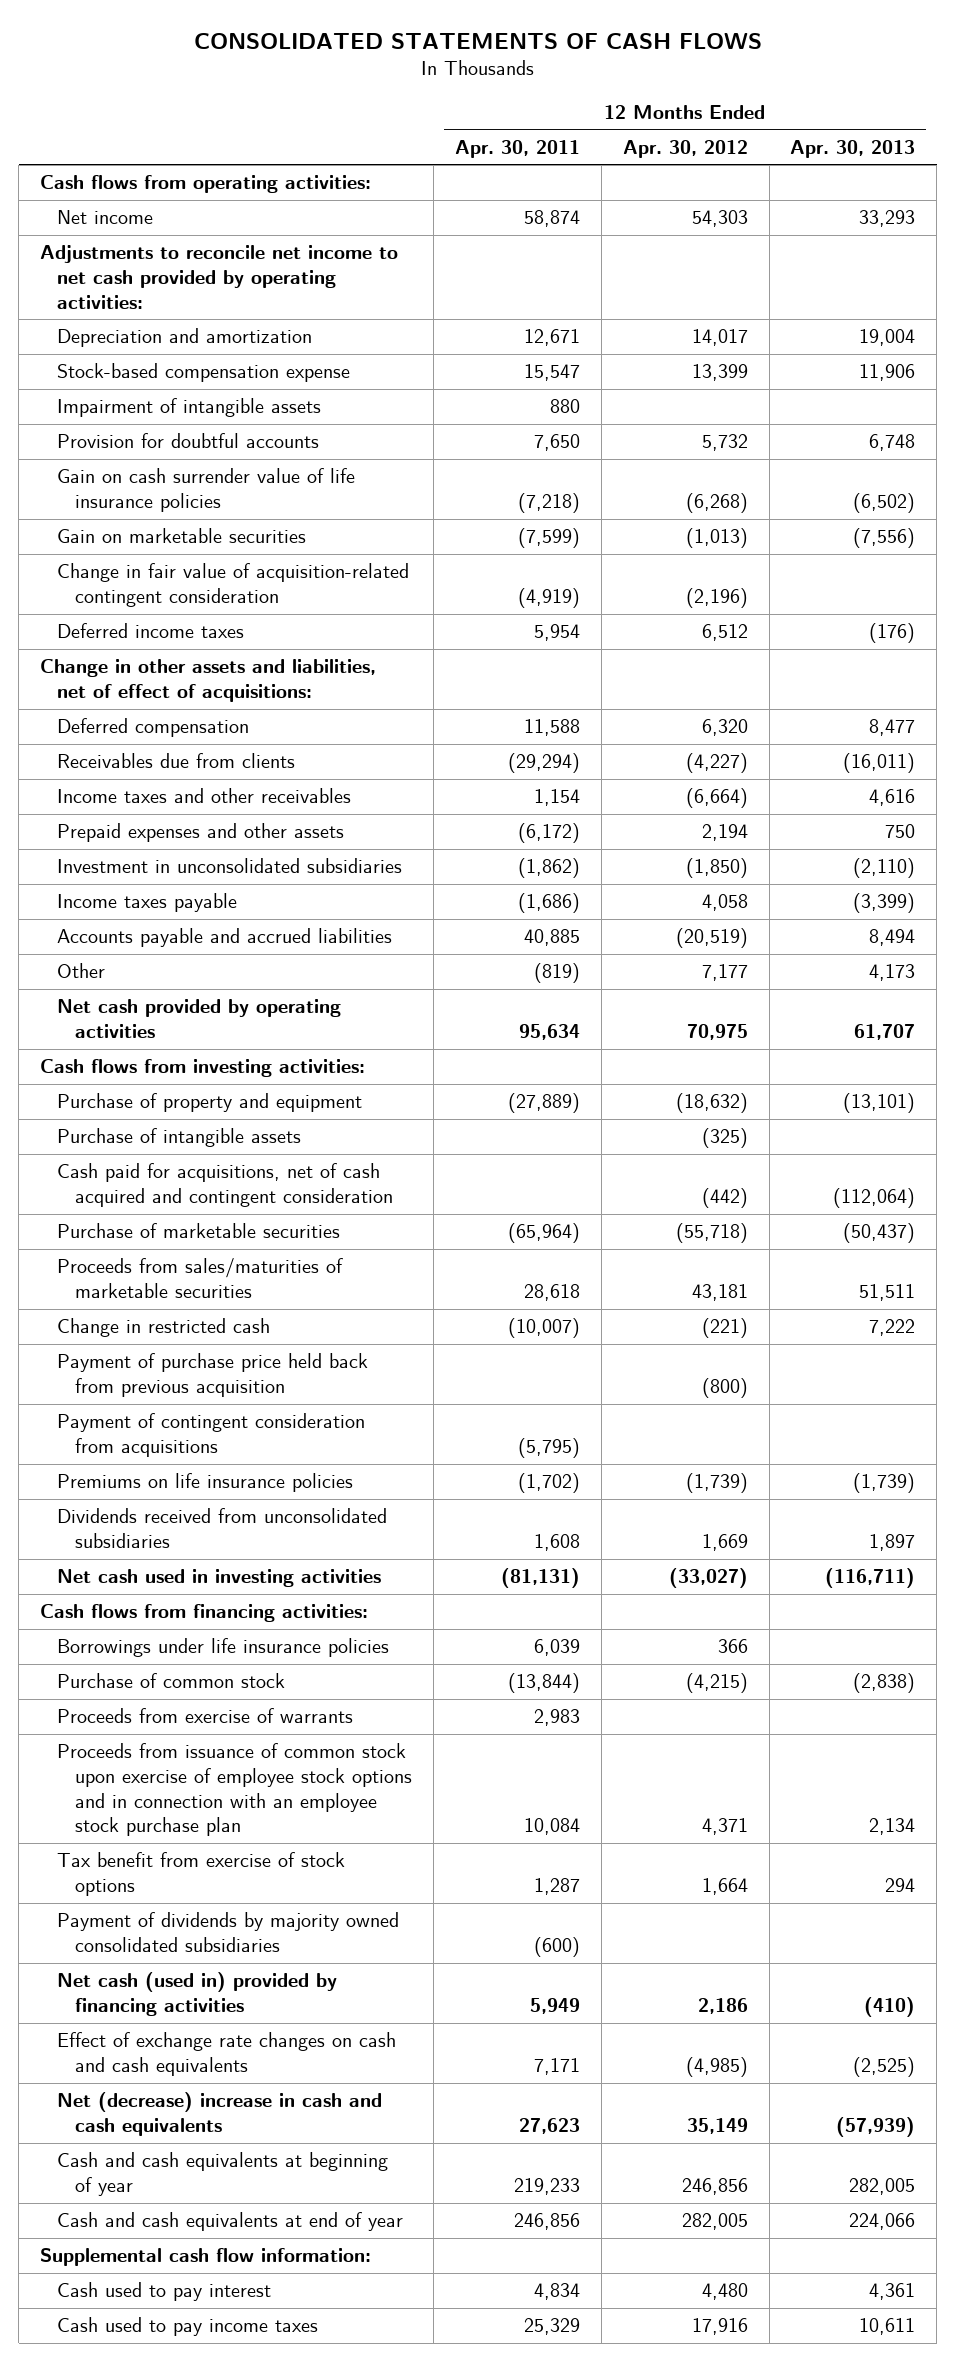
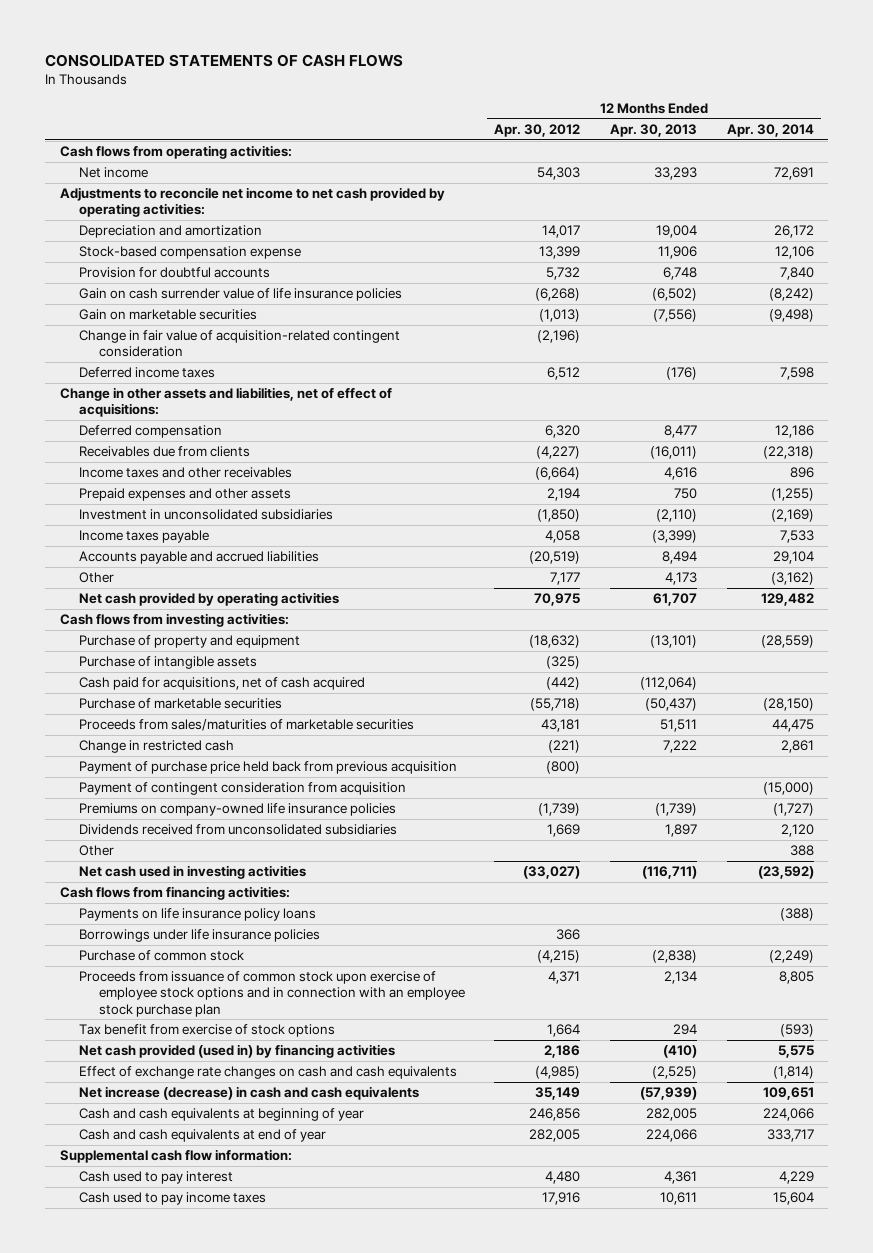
- | 12 Months Ended Apr. 30, 2011 | 12 Months Ended Apr. 30, 2012 | 12 Months Ended Apr. 30, 2013
+ | 12 Months Ended Apr. 30, 2012 | 12 Months Ended Apr. 30, 2013 | 12 Months Ended Apr. 30, 2014
- Impairment of intangible assets | 880 | |
- Cash paid for acquisitions, net of cash acquired and contingent consideration | | (442) | (112,064)
+ Cash paid for acquisitions, net of cash acquired | (442) | (112,064) |
- Payment of contingent consideration from acquisitions | (5,795) | |
- Premiums on life insurance policies | (1,702) | (1,739) | (1,739)
+ Payment of contingent consideration from acquisition | | | (15,000)
+ Premiums on company-owned life insurance policies | (1,739) | (1,739) | (1,727)
+ Other | | | 388
+ Payments on life insurance policy loans | | | (388)
- Proceeds from exercise of warrants | 2,983 | |
- Payment of dividends by majority owned consolidated subsidiaries | (600) | |
- Net cash (used in) provided by financing activities | 5,949 | 2,186 | (410)
+ Net cash provided (used in) by financing activities | 2,186 | (410) | 5,575
- Net (decrease) increase in cash and cash equivalents | 27,623 | 35,149 | (57,939)
+ Net increase (decrease) in cash and cash equivalents | 35,149 | (57,939) | 109,651

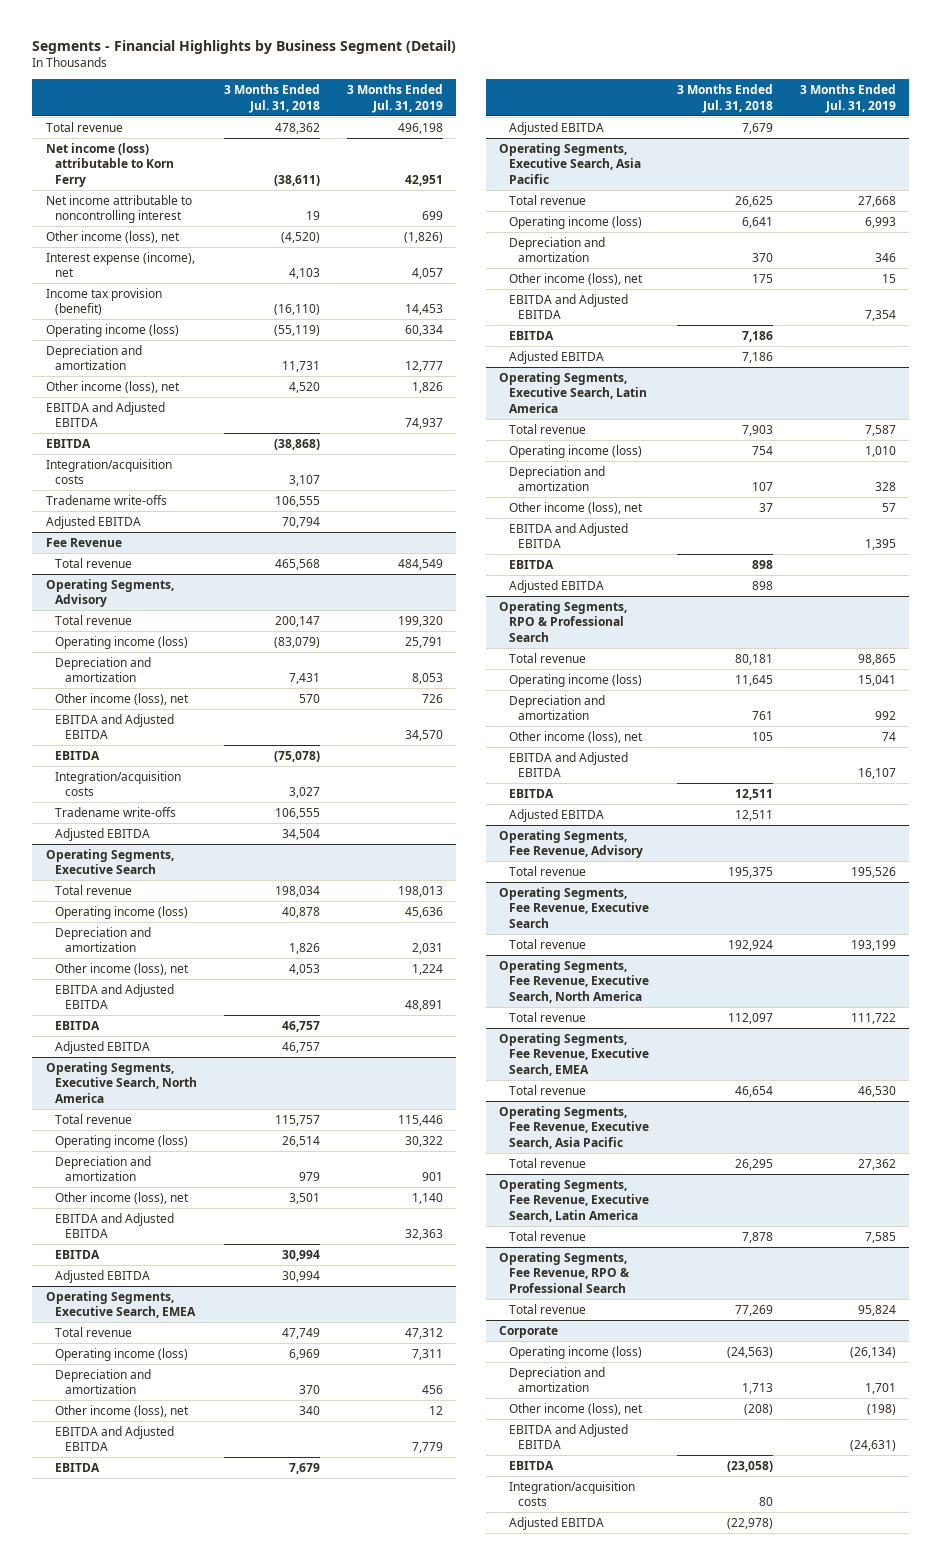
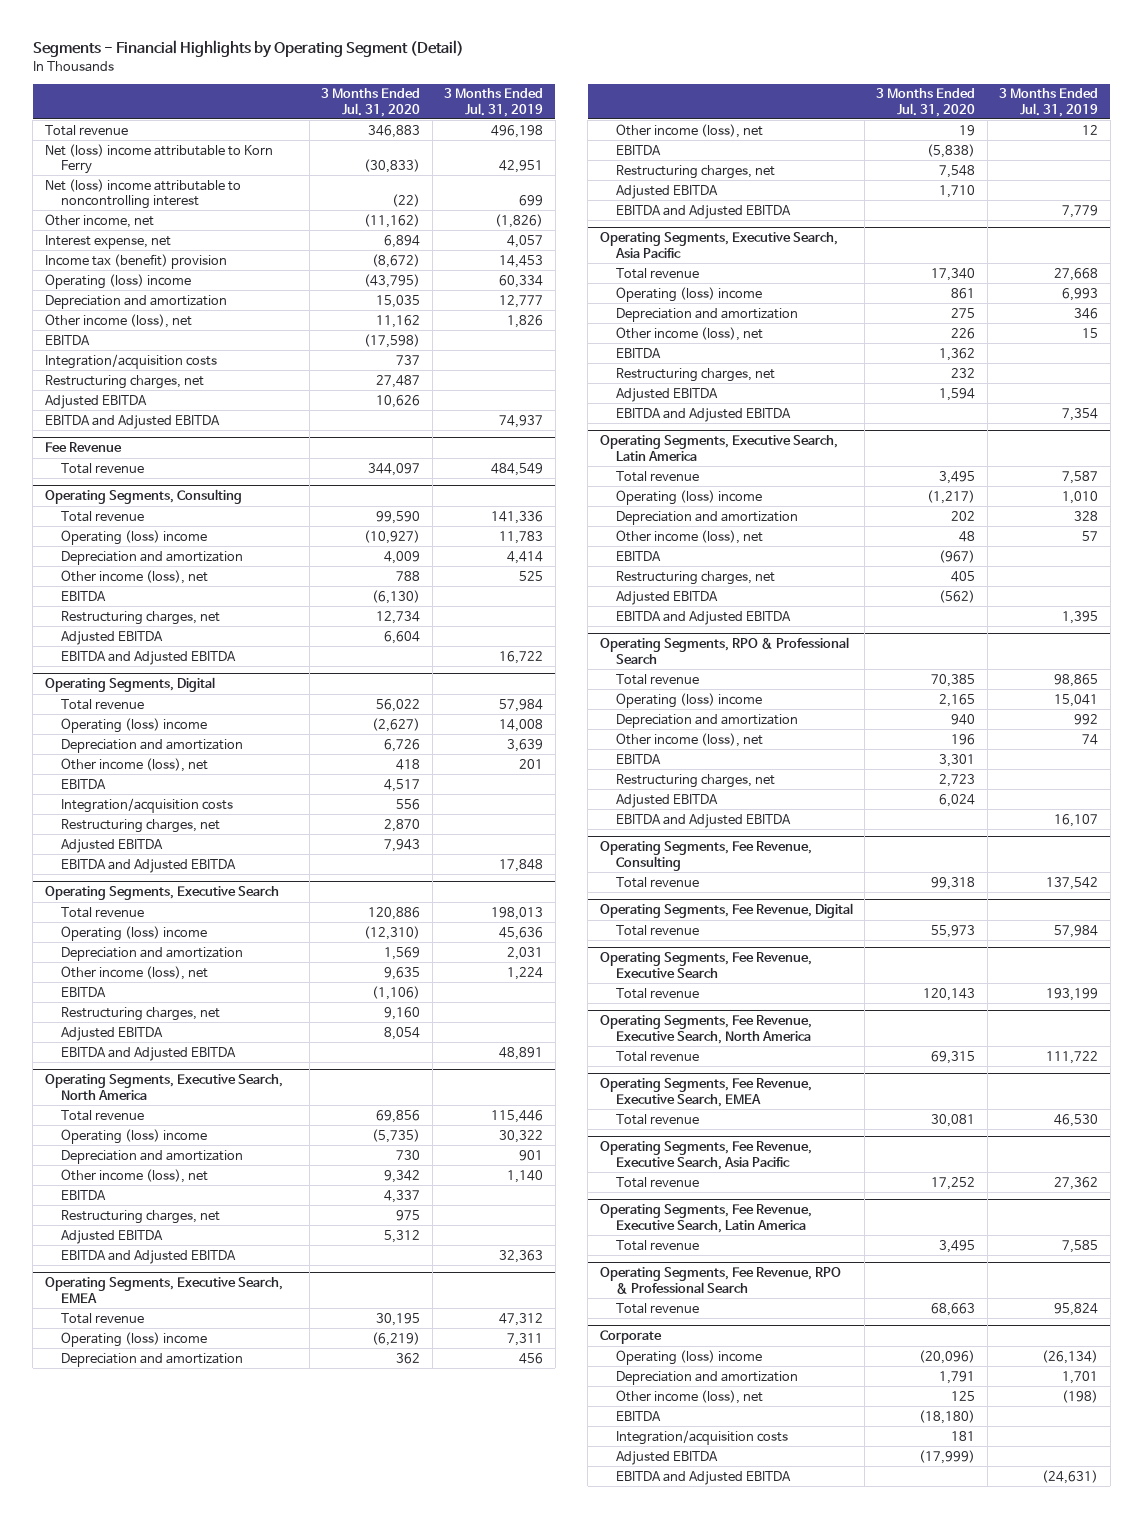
- Segments - Financial Highlights by Business Segment (Detail)
+ Segments - Financial Highlights by Operating Segment (Detail)
- | 3 Months Ended Jul. 31, 2018 | 3 Months Ended Jul. 31, 2019
+ | 3 Months Ended Jul. 31, 2020 | 3 Months Ended Jul. 31, 2019
- Net income (loss) attributable to Korn Ferry | (38,611) | 42,951
- Net income attributable to noncontrolling interest | 19 | 699
- Other income (loss), net | (4,520) | (1,826)
- Interest expense (income), net | 4,103 | 4,057
- Income tax provision (benefit) | (16,110) | 14,453
- Operating income (loss) | (55,119) | 60,334
+ Net (loss) income attributable to Korn Ferry | (30,833) | 42,951
+ Net (loss) income attributable to noncontrolling interest | (22) | 699
+ Other income, net | (11,162) | (1,826)
+ Interest expense, net | 6,894 | 4,057
+ Income tax (benefit) provision | (8,672) | 14,453
+ Operating (loss) income | (43,795) | 60,334
- Tradename write-offs | 106,555 |
+ Restructuring charges, net | 27,487 |
moved down: EBITDA and Adjusted EBITDA | | 74,937
- Operating Segments, Advisory
- Total revenue | 200,147 | 199,320
- Operating income (loss) | (83,079) | 25,791
- Depreciation and amortization | 7,431 | 8,053
- Other income (loss), net | 570 | 726
- EBITDA and Adjusted EBITDA | | 34,570
+ Operating Segments, Consulting
+ Total revenue | 99,590 | 141,336
+ Operating (loss) income | (10,927) | 11,783
+ Depreciation and amortization | 4,009 | 4,414
+ Other income (loss), net | 788 | 525
+ Restructuring charges, net | 12,734 |
+ Adjusted EBITDA | 6,604 |
+ EBITDA and Adjusted EBITDA | | 16,722
+ Operating Segments, Digital
+ Total revenue | 56,022 | 57,984
+ Operating (loss) income | (2,627) | 14,008
+ Depreciation and amortization | 6,726 | 3,639
+ Other income (loss), net | 418 | 201
+ EBITDA | 4,517 |
- Tradename write-offs | 106,555 |
+ Restructuring charges, net | 2,870 |
+ EBITDA and Adjusted EBITDA | | 17,848
@ Operating Segments, Executive Search
- Operating income (loss) | 40,878 | 45,636
+ Operating (loss) income | (12,310) | 45,636
+ Restructuring charges, net | 9,160 |
moved down: EBITDA and Adjusted EBITDA | | 48,891
@ Operating Segments, Executive Search, North America
- Operating income (loss) | 26,514 | 30,322
+ Operating (loss) income | (5,735) | 30,322
+ Restructuring charges, net | 975 |
moved down: EBITDA and Adjusted EBITDA | | 32,363
@ Operating Segments, Executive Search, EMEA
- Operating income (loss) | 6,969 | 7,311
+ Operating (loss) income | (6,219) | 7,311
+ Restructuring charges, net | 7,548 |
moved down: EBITDA and Adjusted EBITDA | | 7,779
@ Operating Segments, Executive Search, Asia Pacific
- Operating income (loss) | 6,641 | 6,993
+ Operating (loss) income | 861 | 6,993
+ Restructuring charges, net | 232 |
moved down: EBITDA and Adjusted EBITDA | | 7,354
@ Operating Segments, Executive Search, Latin America
- Operating income (loss) | 754 | 1,010
+ Operating (loss) income | (1,217) | 1,010
+ Restructuring charges, net | 405 |
moved down: EBITDA and Adjusted EBITDA | | 1,395
@ Operating Segments, RPO & Professional Search
- Operating income (loss) | 11,645 | 15,041
+ Operating (loss) income | 2,165 | 15,041
+ Restructuring charges, net | 2,723 |
- Operating Segments, Fee Revenue, Advisory
- Total revenue | 195,375 | 195,526
@ Operating Segments, RPO & Professional Search
moved down: EBITDA and Adjusted EBITDA | | 16,107
+ Operating Segments, Fee Revenue, Consulting
+ Total revenue | 99,318 | 137,542
+ Operating Segments, Fee Revenue, Digital
+ Total revenue | 55,973 | 57,984
@ Corporate
- Operating income (loss) | (24,563) | (26,134)
+ Operating (loss) income | (20,096) | (26,134)
moved down: EBITDA and Adjusted EBITDA | | (24,631)

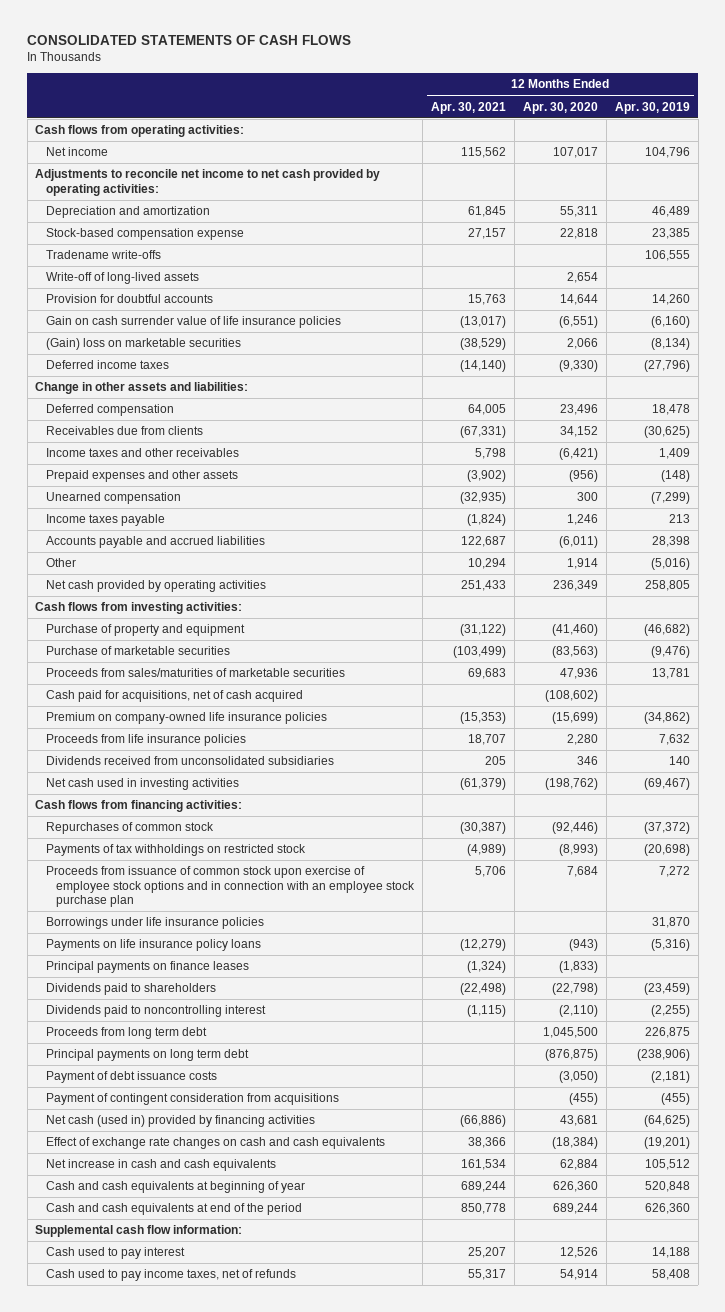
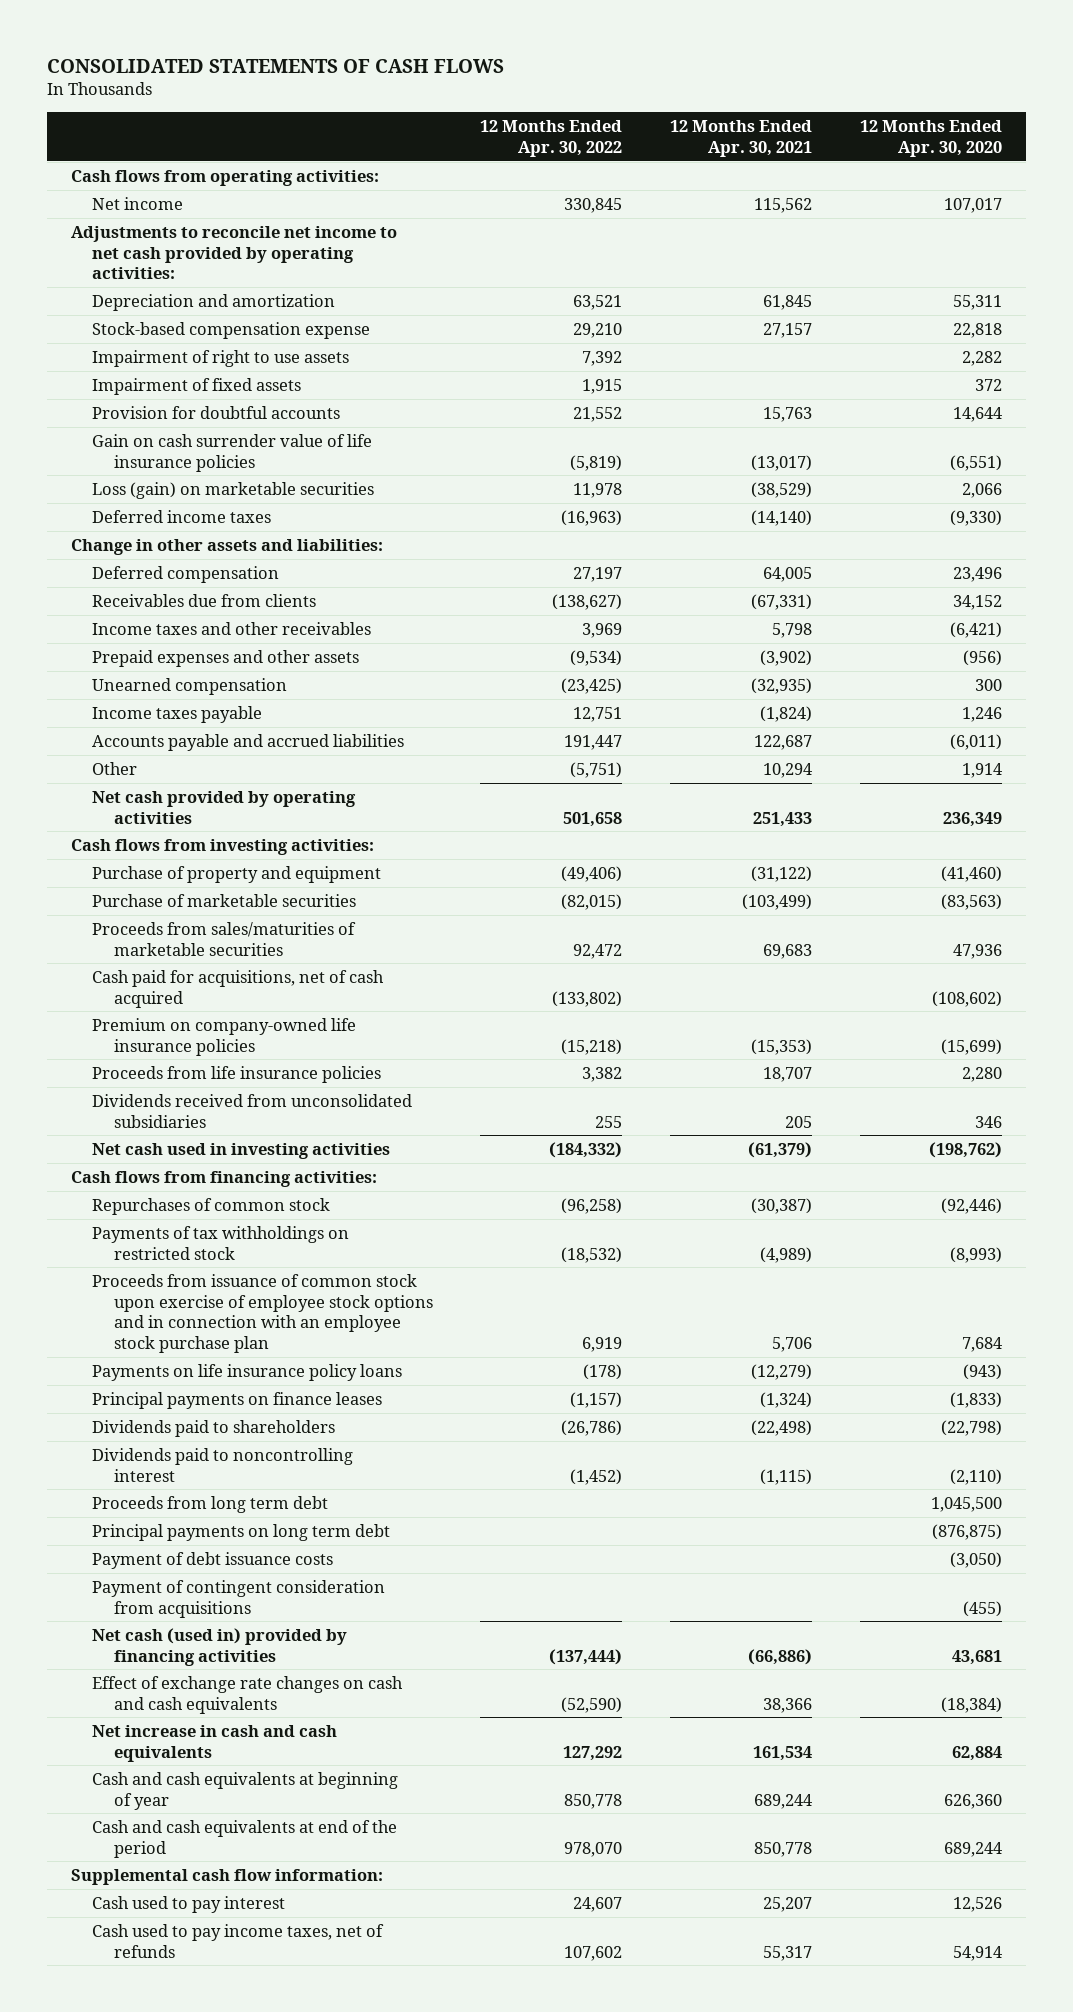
- | 12 Months Ended Apr. 30, 2021 | 12 Months Ended Apr. 30, 2020 | 12 Months Ended Apr. 30, 2019
+ | 12 Months Ended Apr. 30, 2022 | 12 Months Ended Apr. 30, 2021 | 12 Months Ended Apr. 30, 2020
- Tradename write-offs | | | 106,555
- Write-off of long-lived assets | | 2,654 |
+ Impairment of right to use assets | 7,392 | | 2,282
+ Impairment of fixed assets | 1,915 | | 372
- (Gain) loss on marketable securities | (38,529) | 2,066 | (8,134)
+ Loss (gain) on marketable securities | 11,978 | (38,529) | 2,066
- Borrowings under life insurance policies | | | 31,870

